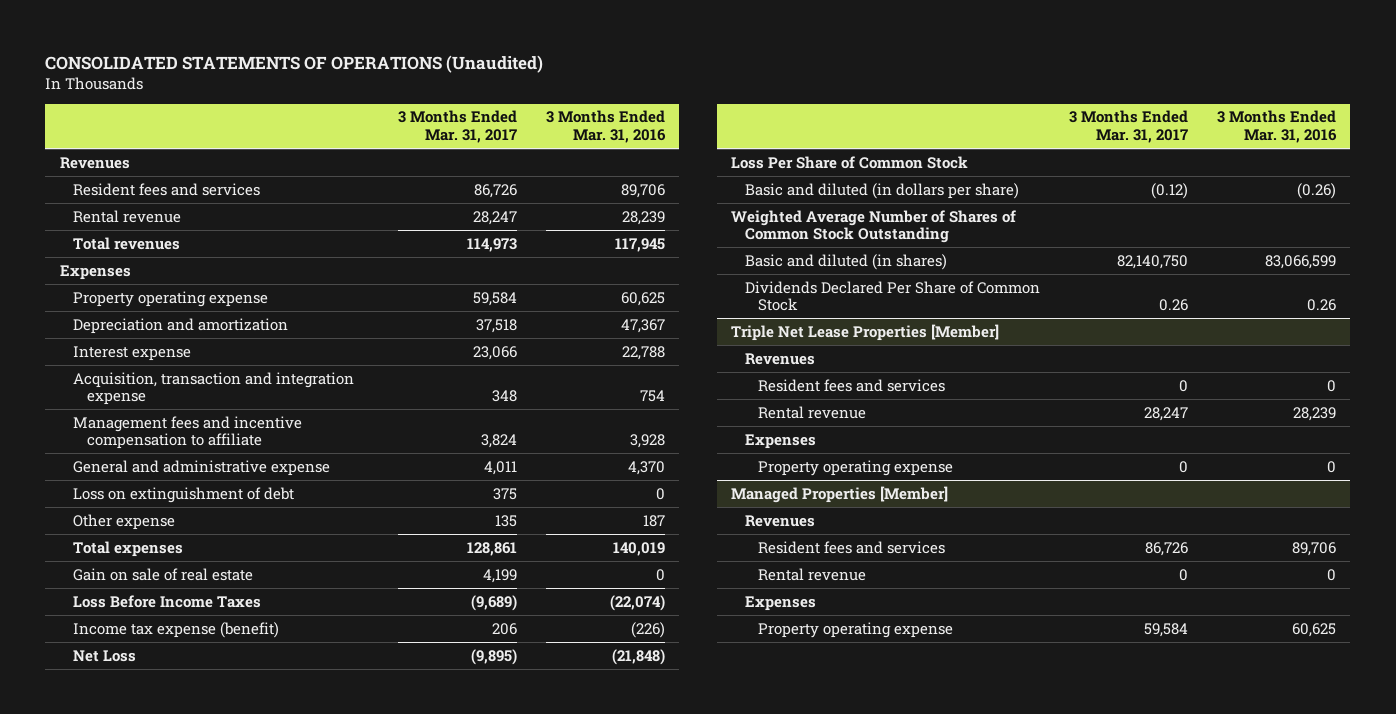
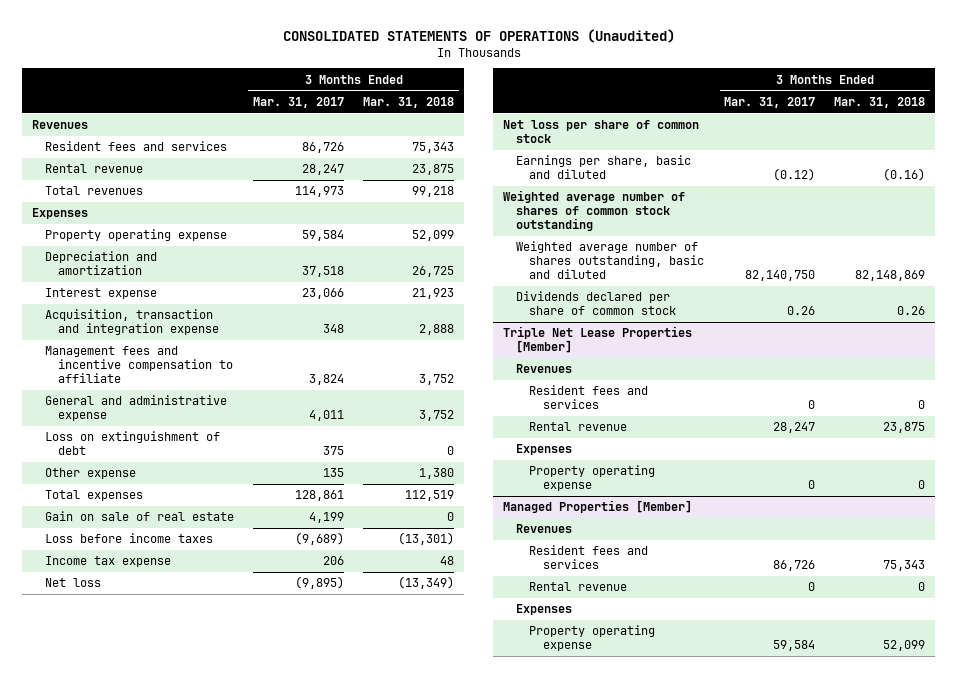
- | 3 Months Ended Mar. 31, 2017 | 3 Months Ended Mar. 31, 2016
+ | 3 Months Ended Mar. 31, 2017 | 3 Months Ended Mar. 31, 2018
- Loss Before Income Taxes | (9,689) | (22,074)
- Income tax expense (benefit) | 206 | (226)
- Net Loss | (9,895) | (21,848)
- Loss Per Share of Common Stock
- Basic and diluted (in dollars per share) | (0.12) | (0.26)
- Weighted Average Number of Shares of Common Stock Outstanding
- Basic and diluted (in shares) | 82,140,750 | 83,066,599
- Dividends Declared Per Share of Common Stock | 0.26 | 0.26
+ Loss before income taxes | (9,689) | (13,301)
+ Income tax expense | 206 | 48
+ Net loss | (9,895) | (13,349)
+ Net loss per share of common stock
+ Earnings per share, basic and diluted | (0.12) | (0.16)
+ Weighted average number of shares of common stock outstanding
+ Weighted average number of shares outstanding, basic and diluted | 82,140,750 | 82,148,869
+ Dividends declared per share of common stock | 0.26 | 0.26

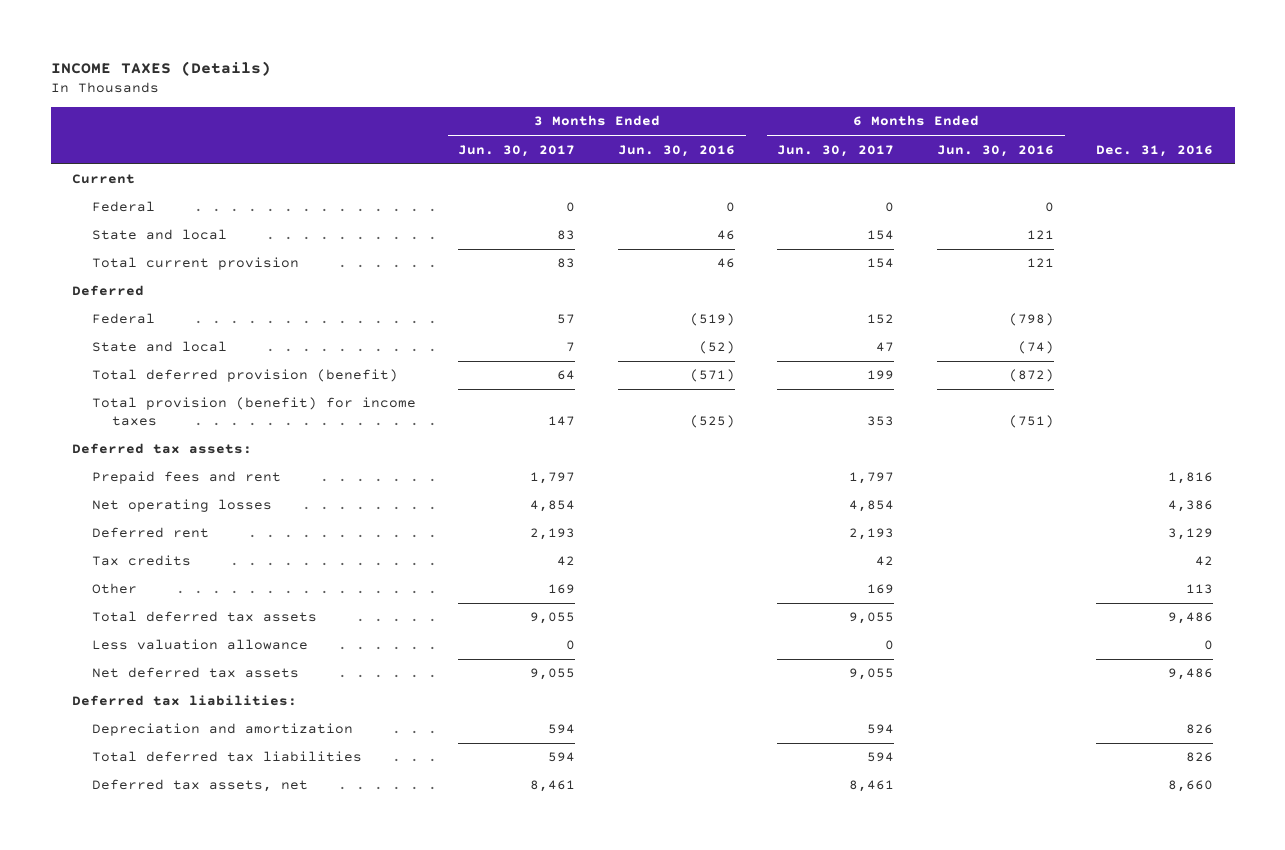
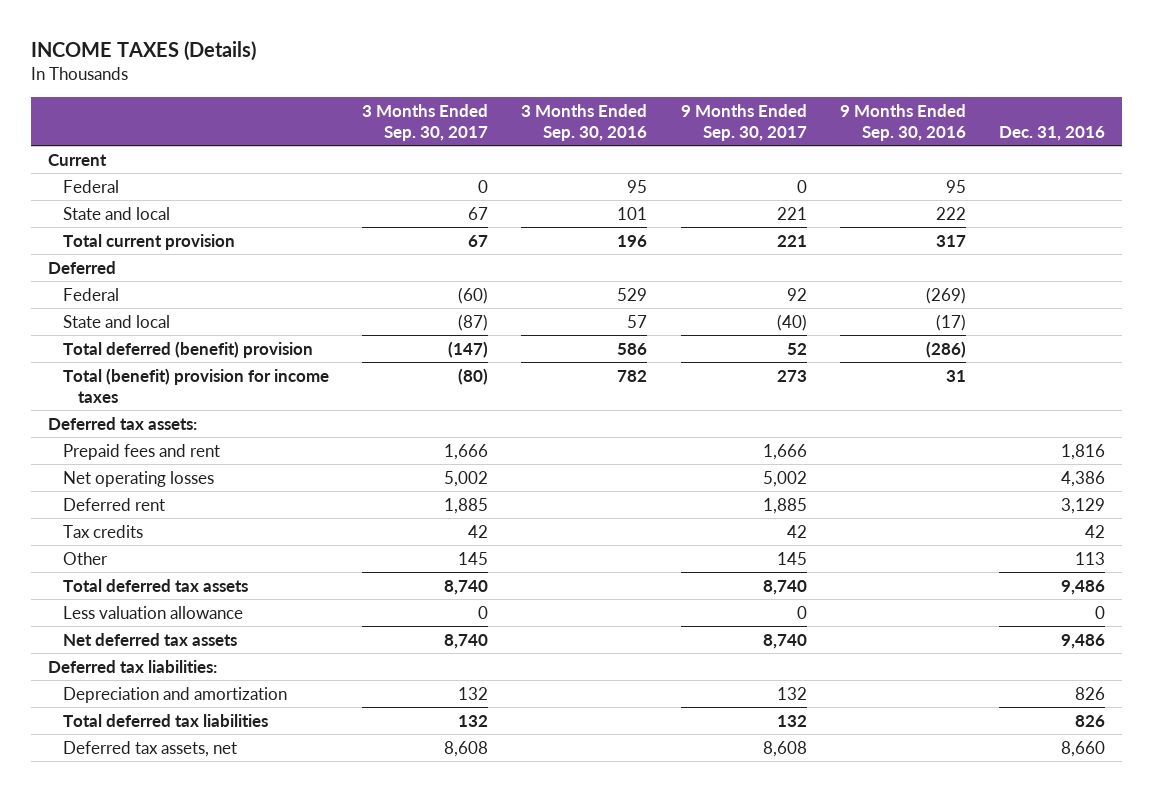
- | 3 Months Ended Jun. 30, 2017 | 3 Months Ended Jun. 30, 2016 | 6 Months Ended Jun. 30, 2017 | 6 Months Ended Jun. 30, 2016 | Dec. 31, 2016
+ | 3 Months Ended Sep. 30, 2017 | 3 Months Ended Sep. 30, 2016 | 9 Months Ended Sep. 30, 2017 | 9 Months Ended Sep. 30, 2016 | Dec. 31, 2016
- Total deferred provision (benefit) | 64 | (571) | 199 | (872) |
- Total provision (benefit) for income taxes | 147 | (525) | 353 | (751) |
+ Total deferred (benefit) provision | (147) | 586 | 52 | (286) |
+ Total (benefit) provision for income taxes | (80) | 782 | 273 | 31 |

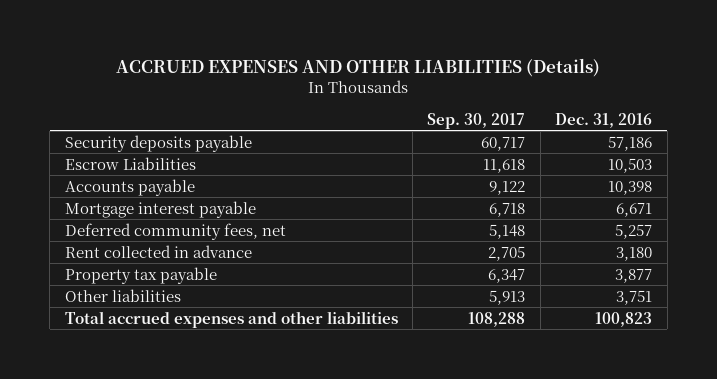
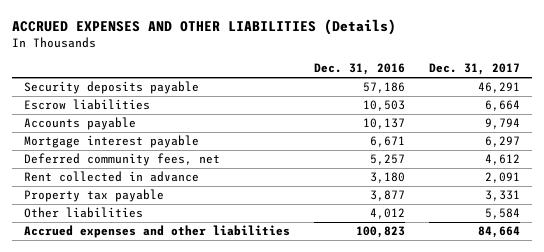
- | Sep. 30, 2017 | Dec. 31, 2016
+ | Dec. 31, 2016 | Dec. 31, 2017
- Escrow Liabilities | 11,618 | 10,503
- Accounts payable | 9,122 | 10,398
+ Escrow liabilities | 10,503 | 6,664
+ Accounts payable | 10,137 | 9,794
- Other liabilities | 5,913 | 3,751
- Total accrued expenses and other liabilities | 108,288 | 100,823
+ Other liabilities | 4,012 | 5,584
+ Accrued expenses and other liabilities | 100,823 | 84,664

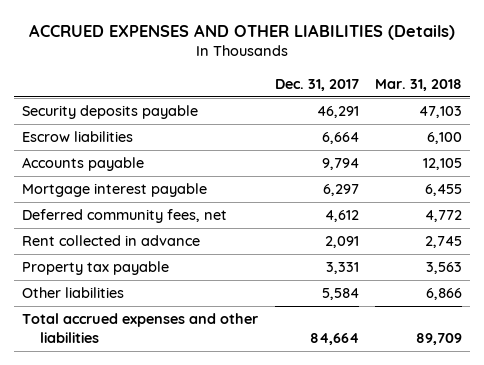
- | Dec. 31, 2016 | Dec. 31, 2017
+ | Dec. 31, 2017 | Mar. 31, 2018
- Accrued expenses and other liabilities | 100,823 | 84,664
+ Total accrued expenses and other liabilities | 84,664 | 89,709

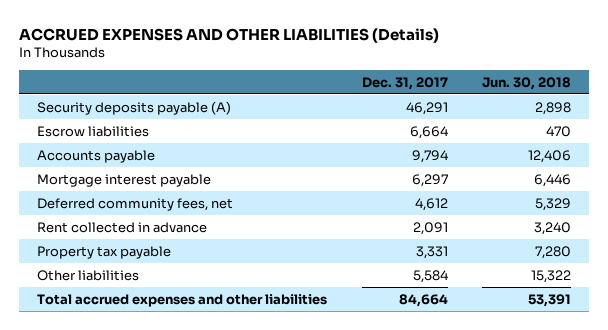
- | Dec. 31, 2017 | Mar. 31, 2018
+ | Dec. 31, 2017 | Jun. 30, 2018
- Security deposits payable | 46,291 | 47,103
+ Security deposits payable (A) | 46,291 | 2,898

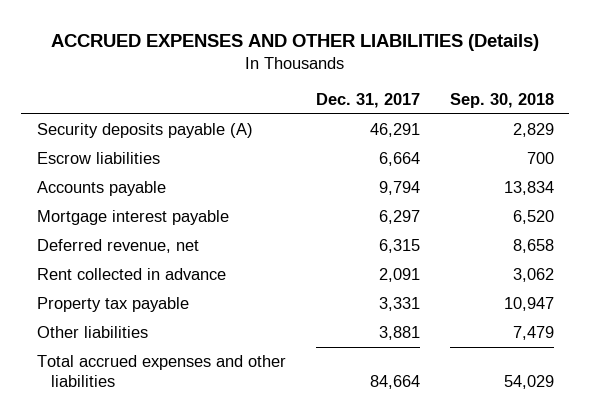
- | Dec. 31, 2017 | Jun. 30, 2018
+ | Dec. 31, 2017 | Sep. 30, 2018
- Deferred community fees, net | 4,612 | 5,329
+ Deferred revenue, net | 6,315 | 8,658
- Other liabilities | 5,584 | 15,322
+ Other liabilities | 3,881 | 7,479

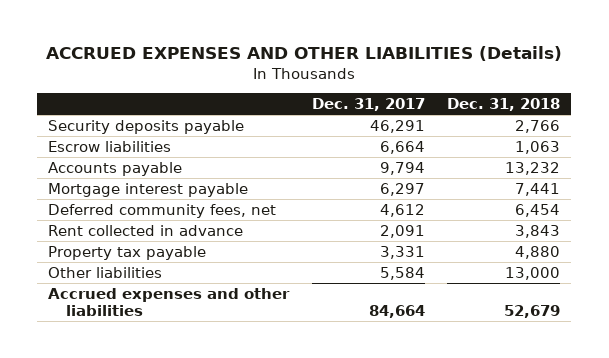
- | Dec. 31, 2017 | Sep. 30, 2018
+ | Dec. 31, 2017 | Dec. 31, 2018
- Security deposits payable (A) | 46,291 | 2,829
+ Security deposits payable | 46,291 | 2,766
- Deferred revenue, net | 6,315 | 8,658
+ Deferred community fees, net | 4,612 | 6,454
- Other liabilities | 3,881 | 7,479
- Total accrued expenses and other liabilities | 84,664 | 54,029
+ Other liabilities | 5,584 | 13,000
+ Accrued expenses and other liabilities | 84,664 | 52,679

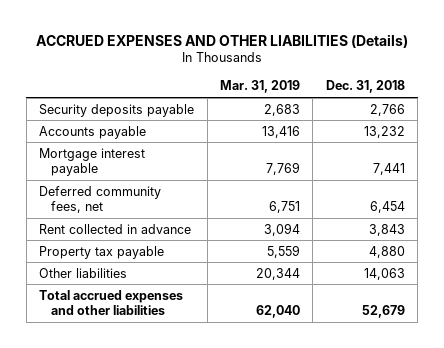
- | Dec. 31, 2017 | Dec. 31, 2018
+ | Mar. 31, 2019 | Dec. 31, 2018
- Escrow liabilities | 6,664 | 1,063
- Other liabilities | 5,584 | 13,000
- Accrued expenses and other liabilities | 84,664 | 52,679
+ Other liabilities | 20,344 | 14,063
+ Total accrued expenses and other liabilities | 62,040 | 52,679

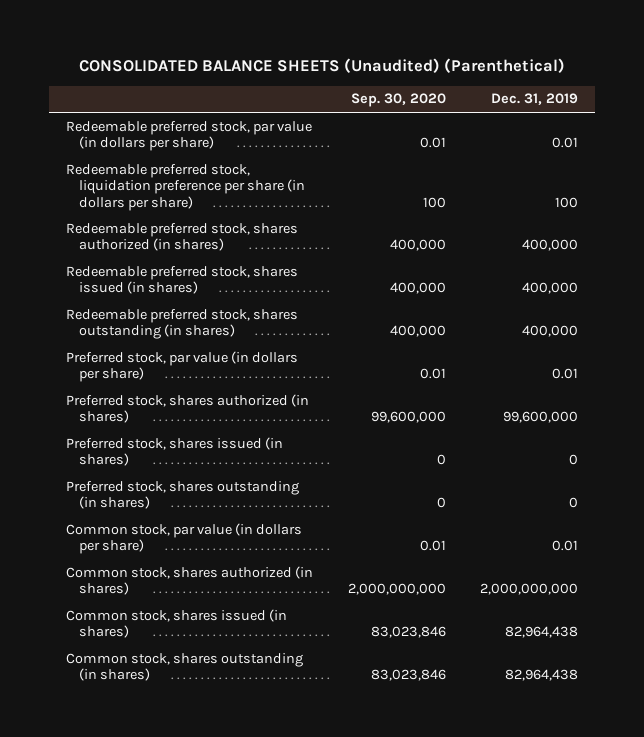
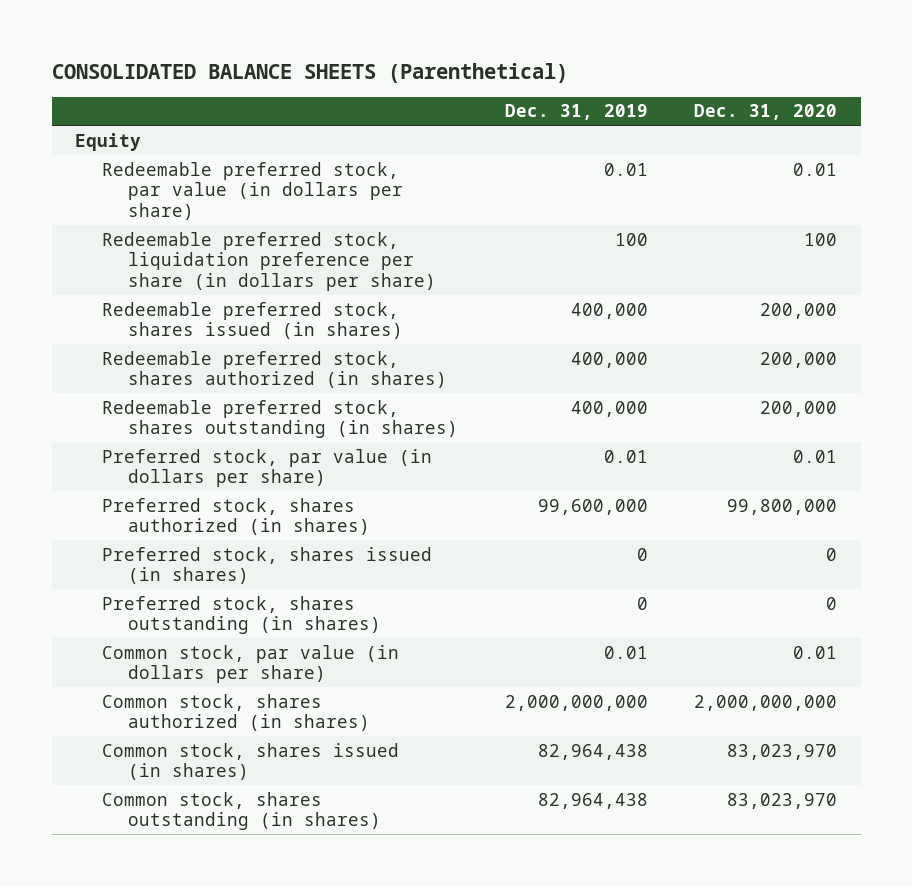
- CONSOLIDATED BALANCE SHEETS (Unaudited) (Parenthetical)
+ CONSOLIDATED BALANCE SHEETS (Parenthetical)
- | Sep. 30, 2020 | Dec. 31, 2019
+ | Dec. 31, 2019 | Dec. 31, 2020
+ Equity
moved down: Redeemable preferred stock, shares authorized (in shares) | 400,000 | 200,000

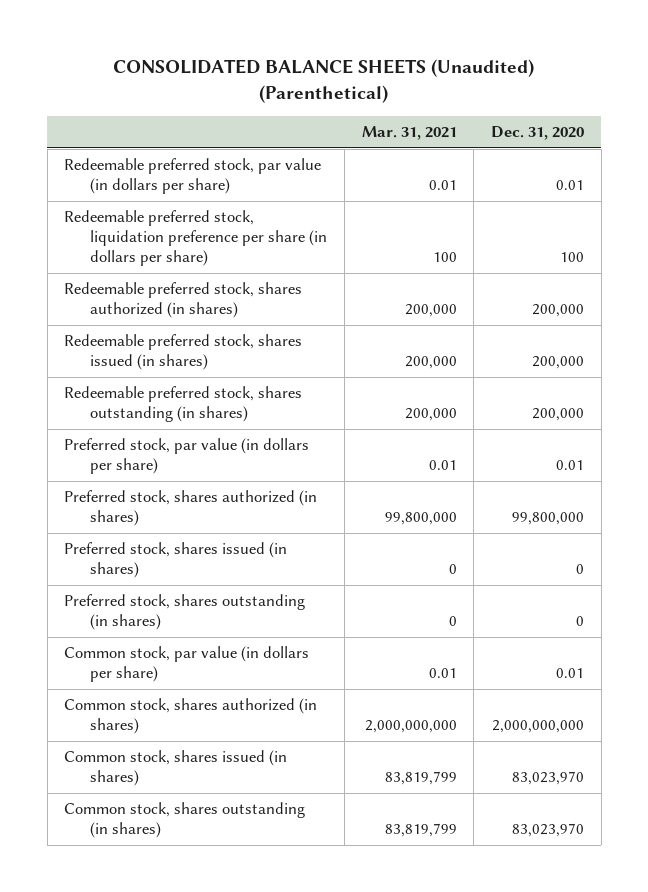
- CONSOLIDATED BALANCE SHEETS (Parenthetical)
+ CONSOLIDATED BALANCE SHEETS (Unaudited) (Parenthetical)
- | Dec. 31, 2019 | Dec. 31, 2020
+ | Mar. 31, 2021 | Dec. 31, 2020
- Equity
moved down: Redeemable preferred stock, shares issued (in shares) | 200,000 | 200,000

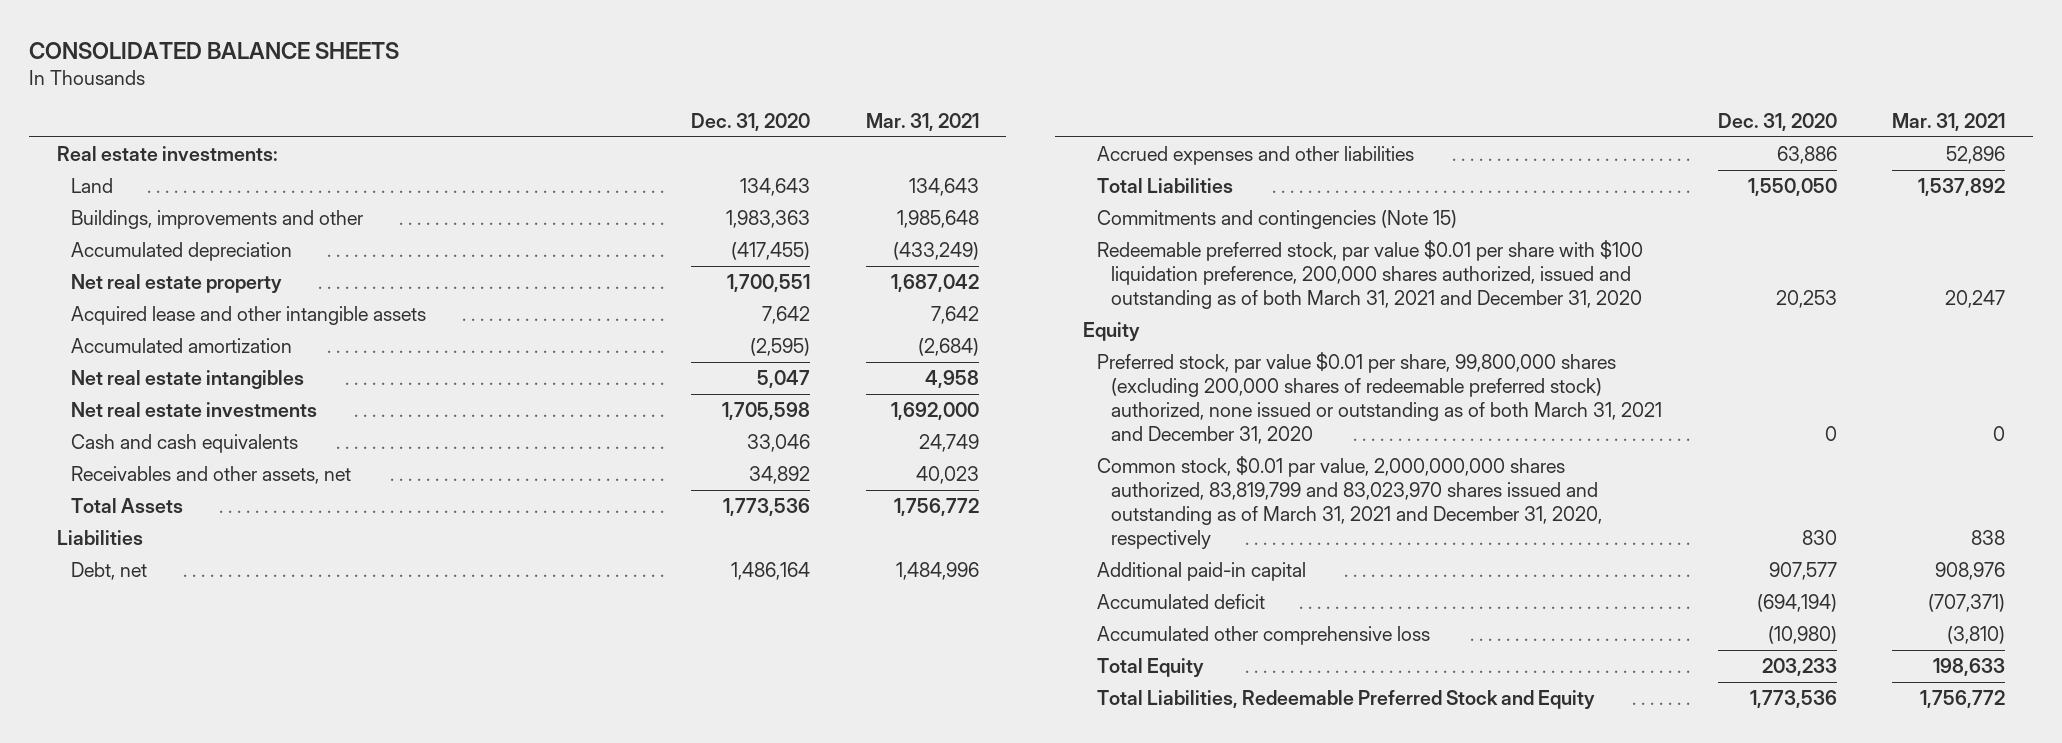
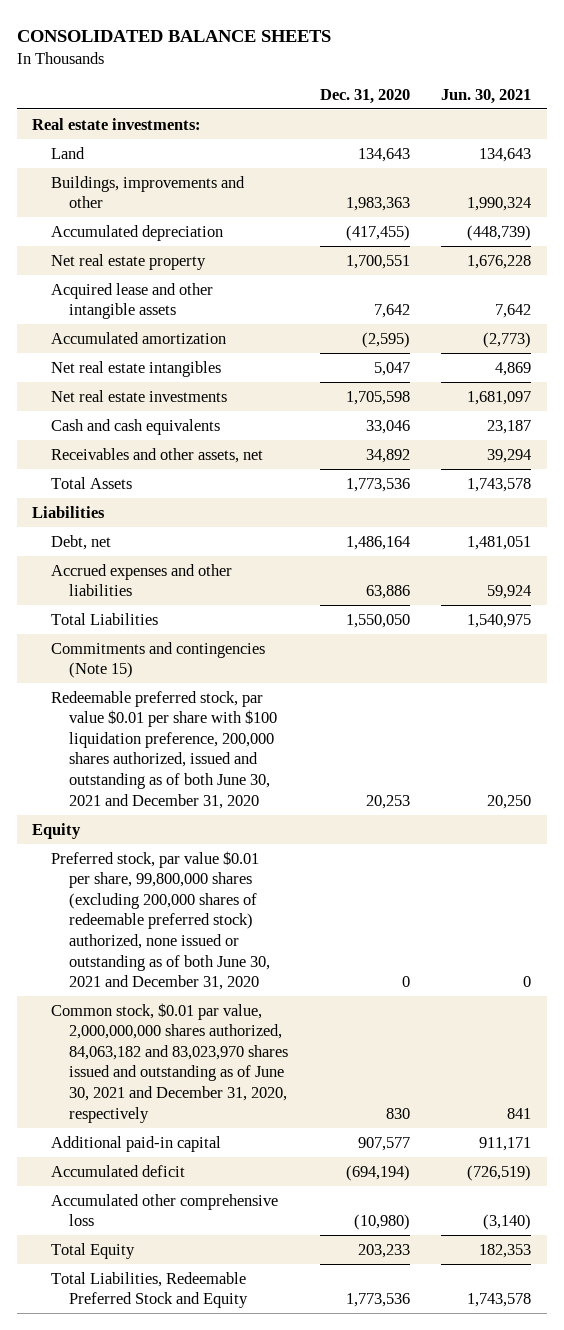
- | Dec. 31, 2020 | Mar. 31, 2021
+ | Dec. 31, 2020 | Jun. 30, 2021
- Redeemable preferred stock, par value $0.01 per share with $100 liquidation preference, 200,000 shares authorized, issued and outstanding as of both March 31, 2021 and December 31, 2020 | 20,253 | 20,247
+ Redeemable preferred stock, par value $0.01 per share with $100 liquidation preference, 200,000 shares authorized, issued and outstanding as of both June 30, 2021 and December 31, 2020 | 20,253 | 20,250
- Preferred stock, par value $0.01 per share, 99,800,000 shares (excluding 200,000 shares of redeemable preferred stock) authorized, none issued or outstanding as of both March 31, 2021 and December 31, 2020 | 0 | 0
- Common stock, $0.01 par value, 2,000,000,000 shares authorized, 83,819,799 and 83,023,970 shares issued and outstanding as of March 31, 2021 and December 31, 2020, respectively | 830 | 838
+ Preferred stock, par value $0.01 per share, 99,800,000 shares (excluding 200,000 shares of redeemable preferred stock) authorized, none issued or outstanding as of both June 30, 2021 and December 31, 2020 | 0 | 0
+ Common stock, $0.01 par value, 2,000,000,000 shares authorized, 84,063,182 and 83,023,970 shares issued and outstanding as of June 30, 2021 and December 31, 2020, respectively | 830 | 841

